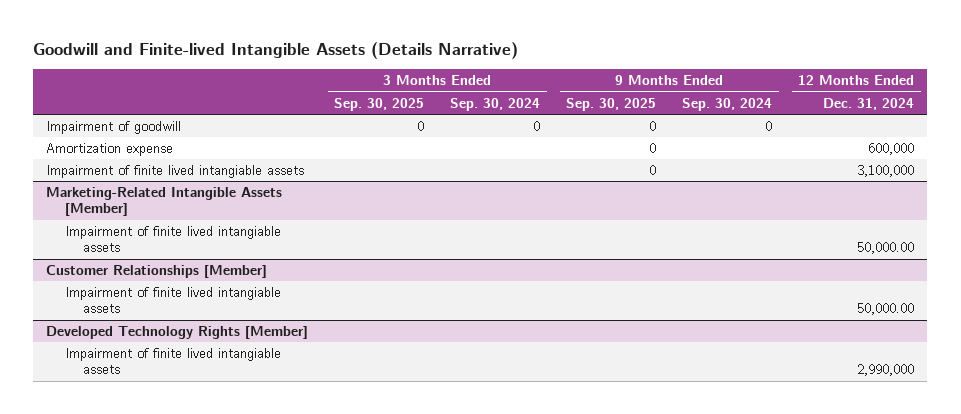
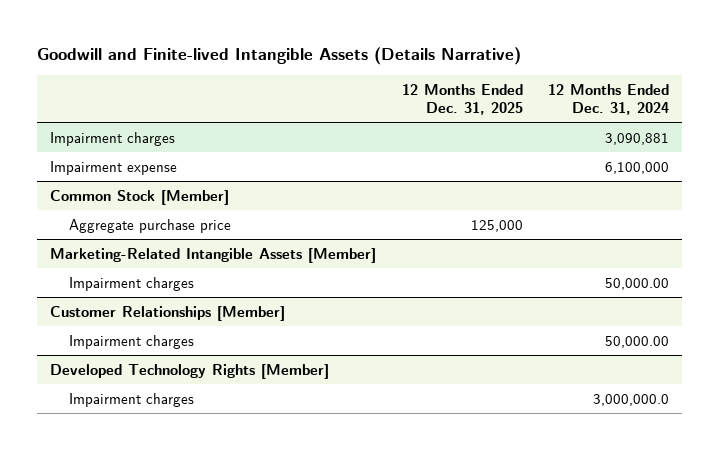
- | 3 Months Ended Sep. 30, 2025 | 3 Months Ended Sep. 30, 2024 | 9 Months Ended Sep. 30, 2025 | 9 Months Ended Sep. 30, 2024 | 12 Months Ended Dec. 31, 2024
+ | 12 Months Ended Dec. 31, 2025 | 12 Months Ended Dec. 31, 2024
- Impairment of goodwill | 0 | 0 | 0 | 0 |
- Amortization expense | | | 0 | | 600,000
- Impairment of finite lived intangiable assets | | | 0 | | 3,100,000
+ Impairment charges | | 3,090,881
+ Impairment expense | | 6,100,000
+ Common Stock [Member]
+ Aggregate purchase price | 125,000 |
@ Marketing-Related Intangible Assets [Member]
- Impairment of finite lived intangiable assets | | | | | 50,000.00
+ Impairment charges | | 50,000.00
@ Customer Relationships [Member]
- Impairment of finite lived intangiable assets | | | | | 50,000.00
+ Impairment charges | | 50,000.00
@ Developed Technology Rights [Member]
- Impairment of finite lived intangiable assets | | | | | 2,990,000
+ Impairment charges | | 3,000,000.0

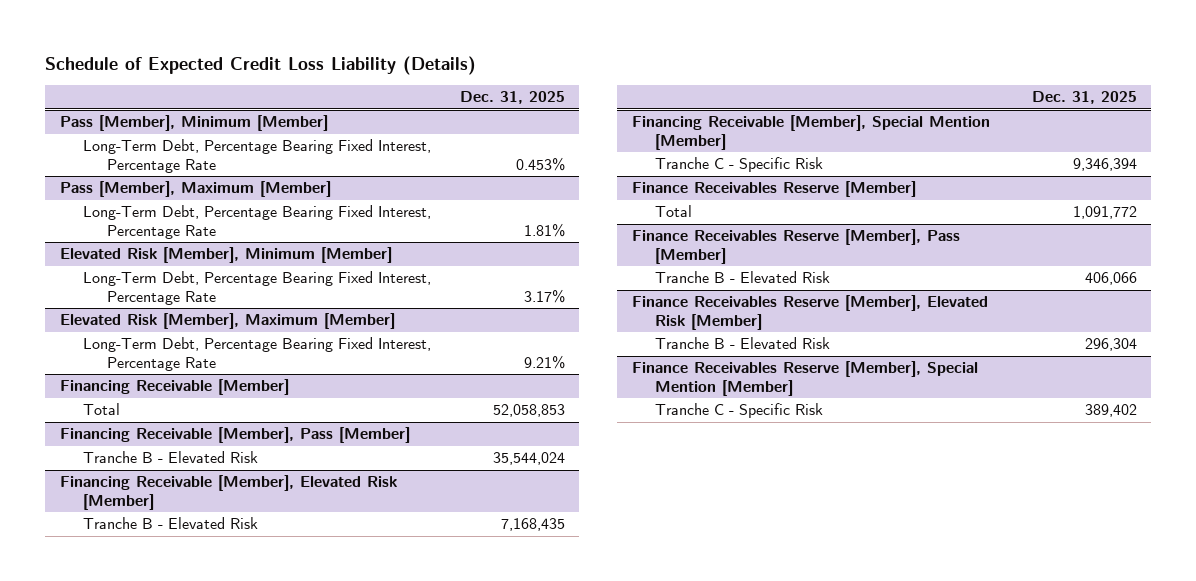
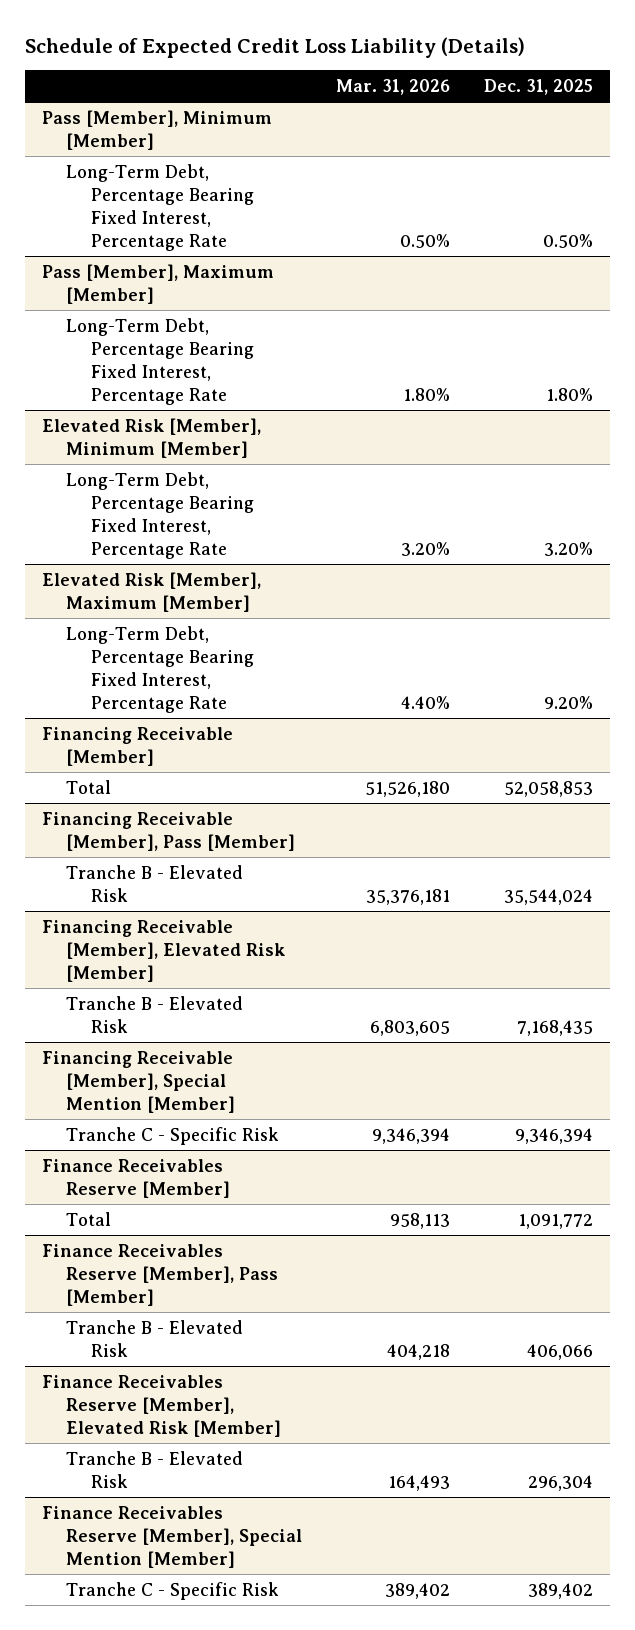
- | Dec. 31, 2025
+ | Mar. 31, 2026 | Dec. 31, 2025
@ Pass [Member], Minimum [Member]
- Long-Term Debt, Percentage Bearing Fixed Interest, Percentage Rate | 0.453%
+ Long-Term Debt, Percentage Bearing Fixed Interest, Percentage Rate | 0.50% | 0.50%
@ Pass [Member], Maximum [Member]
- Long-Term Debt, Percentage Bearing Fixed Interest, Percentage Rate | 1.81%
+ Long-Term Debt, Percentage Bearing Fixed Interest, Percentage Rate | 1.80% | 1.80%
@ Elevated Risk [Member], Minimum [Member]
- Long-Term Debt, Percentage Bearing Fixed Interest, Percentage Rate | 3.17%
+ Long-Term Debt, Percentage Bearing Fixed Interest, Percentage Rate | 3.20% | 3.20%
@ Elevated Risk [Member], Maximum [Member]
- Long-Term Debt, Percentage Bearing Fixed Interest, Percentage Rate | 9.21%
+ Long-Term Debt, Percentage Bearing Fixed Interest, Percentage Rate | 4.40% | 9.20%

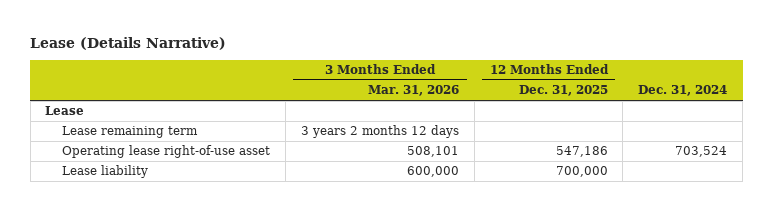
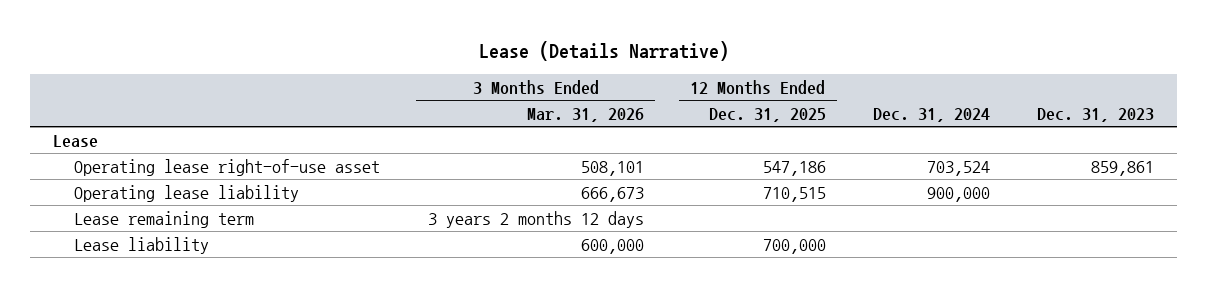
- | 3 Months Ended Mar. 31, 2026 | 12 Months Ended Dec. 31, 2025 | Dec. 31, 2024
+ | 3 Months Ended Mar. 31, 2026 | 12 Months Ended Dec. 31, 2025 | Dec. 31, 2024 | Dec. 31, 2023
+ Operating lease liability | 666,673 | 710,515 | 900,000 |
moved down: Lease remaining term | 3 years 2 months 12 days | | |

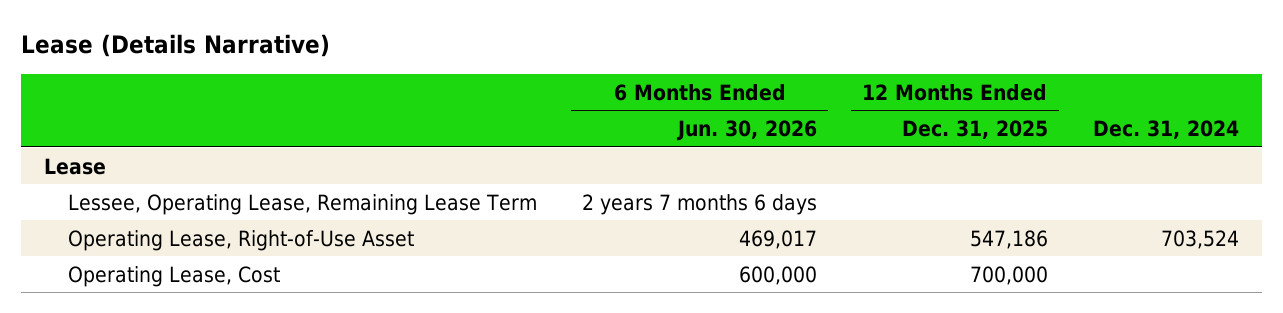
- | 3 Months Ended Mar. 31, 2026 | 12 Months Ended Dec. 31, 2025 | Dec. 31, 2024 | Dec. 31, 2023
+ | 6 Months Ended Jun. 30, 2026 | 12 Months Ended Dec. 31, 2025 | Dec. 31, 2024
- Operating lease right-of-use asset | 508,101 | 547,186 | 703,524 | 859,861
- Operating lease liability | 666,673 | 710,515 | 900,000 |
- Lease remaining term | 3 years 2 months 12 days | | |
- Lease liability | 600,000 | 700,000 | |
+ Lessee, Operating Lease, Remaining Lease Term | 2 years 7 months 6 days | |
+ Operating Lease, Right-of-Use Asset | 469,017 | 547,186 | 703,524
+ Operating Lease, Cost | 600,000 | 700,000 |

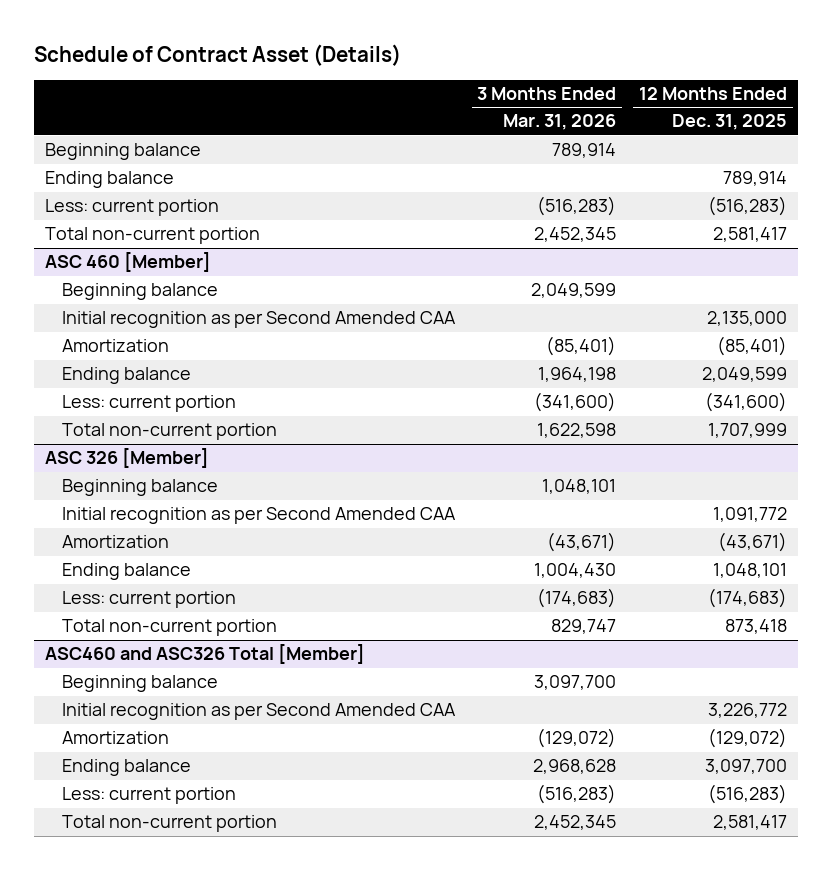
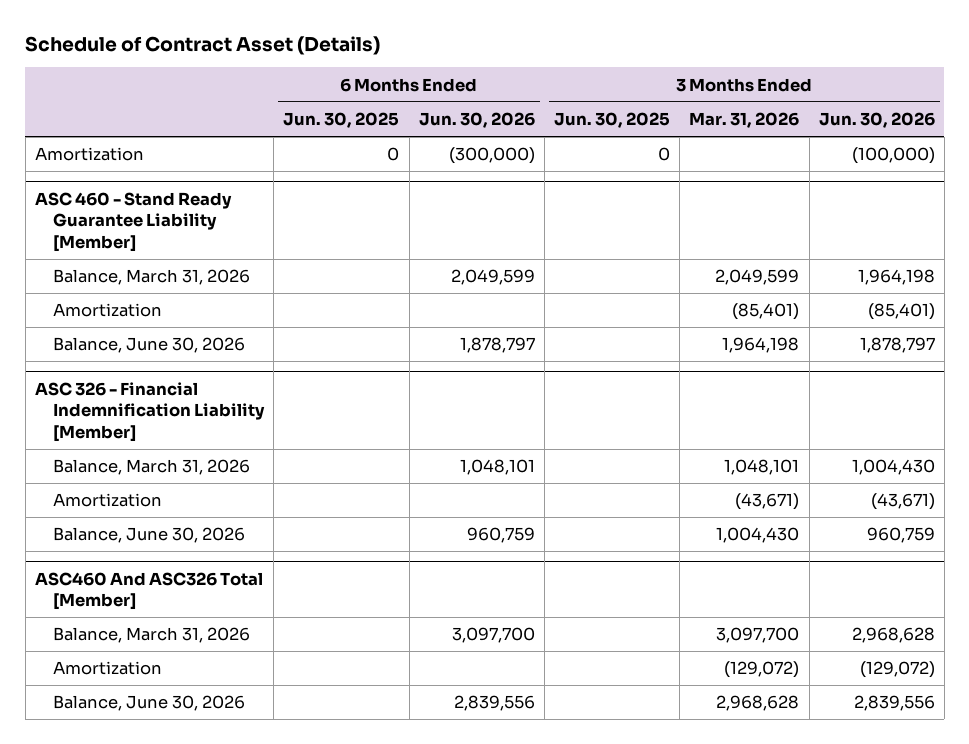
- | 3 Months Ended Mar. 31, 2026 | 12 Months Ended Dec. 31, 2025
+ | 6 Months Ended Jun. 30, 2025 | 6 Months Ended Jun. 30, 2026 | 3 Months Ended Jun. 30, 2025 | 3 Months Ended Mar. 31, 2026 | 3 Months Ended Jun. 30, 2026
- Beginning balance | 789,914 |
- Ending balance | | 789,914
- Less: current portion | (516,283) | (516,283)
- Total non-current portion | 2,452,345 | 2,581,417
- ASC 460 [Member]
- Beginning balance | 2,049,599 |
- Initial recognition as per Second Amended CAA | | 2,135,000
+ Amortization | 0 | (300,000) | 0 | | (100,000)
+ ASC 460 - Stand Ready Guarantee Liability [Member]
+ Balance, March 31, 2026 | | 2,049,599 | | 2,049,599 | 1,964,198
- Ending balance | 1,964,198 | 2,049,599
- Less: current portion | (341,600) | (341,600)
- Total non-current portion | 1,622,598 | 1,707,999
- ASC 326 [Member]
- Beginning balance | 1,048,101 |
- Initial recognition as per Second Amended CAA | | 1,091,772
+ Balance, June 30, 2026 | | 1,878,797 | | 1,964,198 | 1,878,797
+ ASC 326 - Financial Indemnification Liability [Member]
+ Balance, March 31, 2026 | | 1,048,101 | | 1,048,101 | 1,004,430
- Ending balance | 1,004,430 | 1,048,101
- Less: current portion | (174,683) | (174,683)
- Total non-current portion | 829,747 | 873,418
- ASC460 and ASC326 Total [Member]
- Beginning balance | 3,097,700 |
- Initial recognition as per Second Amended CAA | | 3,226,772
+ Balance, June 30, 2026 | | 960,759 | | 1,004,430 | 960,759
+ ASC460 And ASC326 Total [Member]
+ Balance, March 31, 2026 | | 3,097,700 | | 3,097,700 | 2,968,628
- Ending balance | 2,968,628 | 3,097,700
- Less: current portion | (516,283) | (516,283)
- Total non-current portion | 2,452,345 | 2,581,417
+ Balance, June 30, 2026 | | 2,839,556 | | 2,968,628 | 2,839,556

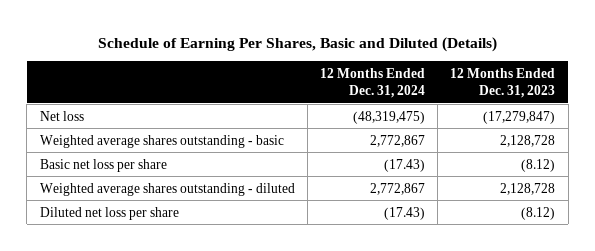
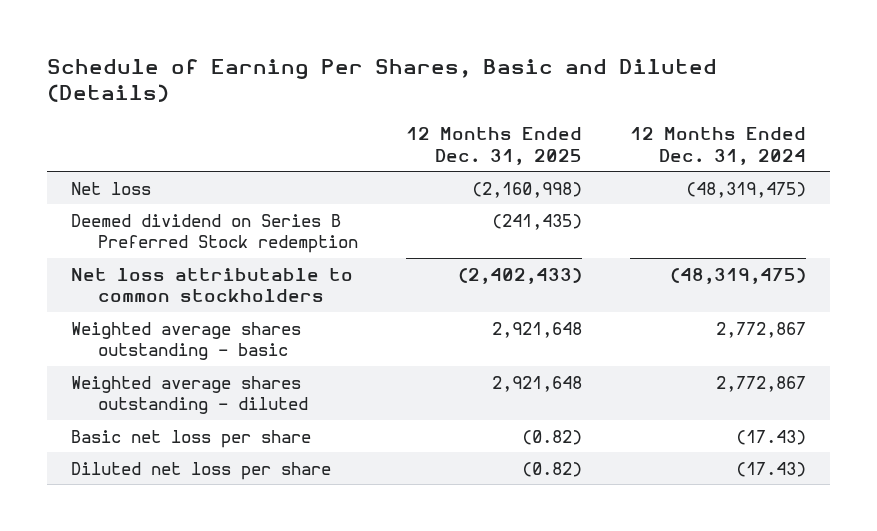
- | 12 Months Ended Dec. 31, 2024 | 12 Months Ended Dec. 31, 2023
+ | 12 Months Ended Dec. 31, 2025 | 12 Months Ended Dec. 31, 2024
+ Deemed dividend on Series B Preferred Stock redemption | (241,435) |
+ Net loss attributable to common stockholders | (2,402,433) | (48,319,475)
moved down: Basic net loss per share | (0.82) | (17.43)

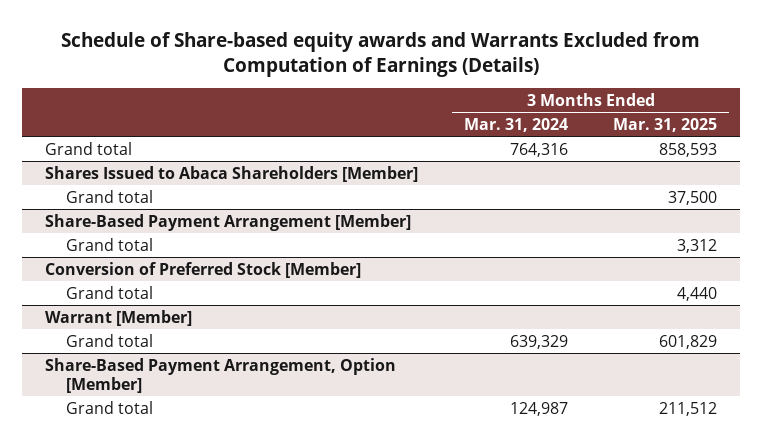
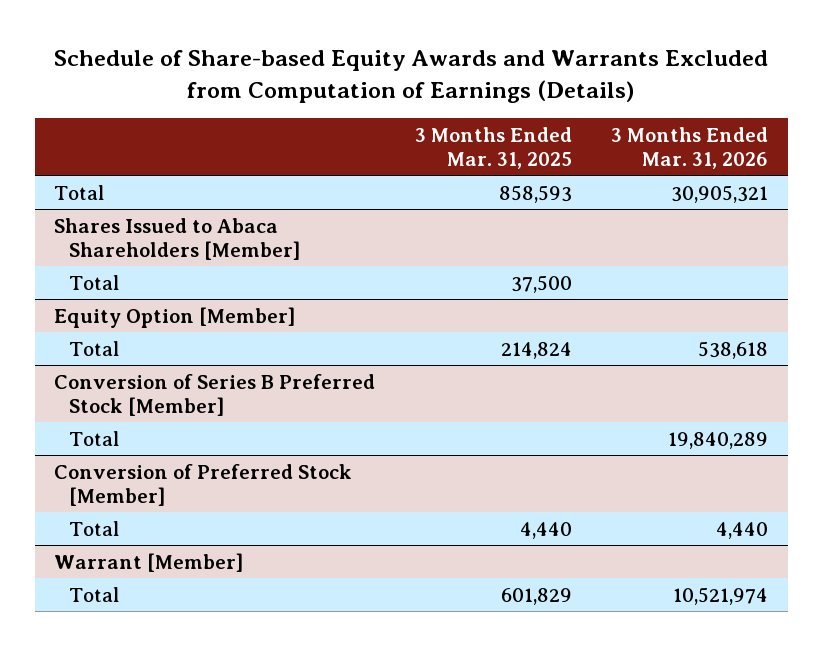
- Schedule of Share-based equity awards and Warrants Excluded from Computation of Earnings (Details)
+ Schedule of Share-based Equity Awards and Warrants Excluded from Computation of Earnings (Details)
- | 3 Months Ended Mar. 31, 2024 | 3 Months Ended Mar. 31, 2025
+ | 3 Months Ended Mar. 31, 2025 | 3 Months Ended Mar. 31, 2026
- Grand total | 764,316 | 858,593
+ Total | 858,593 | 30,905,321
@ Shares Issued to Abaca Shareholders [Member]
- Grand total | | 37,500
- Share-Based Payment Arrangement [Member]
- Grand total | | 3,312
@ Shares Issued to Abaca Shareholders [Member]
+ Total | 37,500 |
+ Equity Option [Member]
+ Total | 214,824 | 538,618
+ Conversion of Series B Preferred Stock [Member]
+ Total | | 19,840,289
@ Conversion of Preferred Stock [Member]
- Grand total | | 4,440
+ Total | 4,440 | 4,440
@ Warrant [Member]
- Grand total | 639,329 | 601,829
- Share-Based Payment Arrangement, Option [Member]
- Grand total | 124,987 | 211,512
@ Warrant [Member]
+ Total | 601,829 | 10,521,974

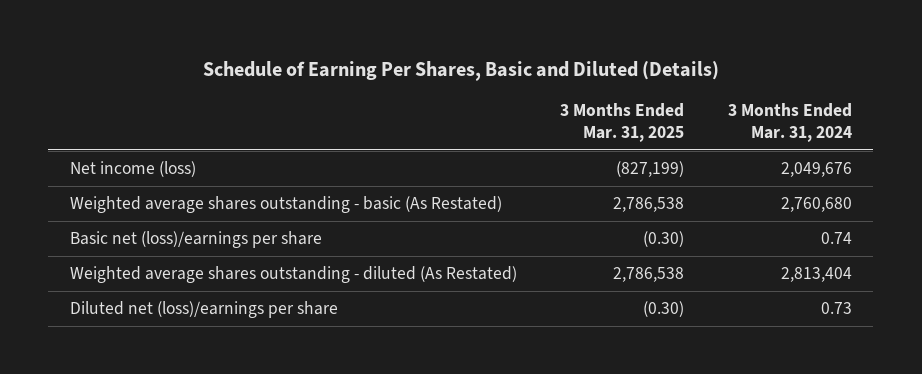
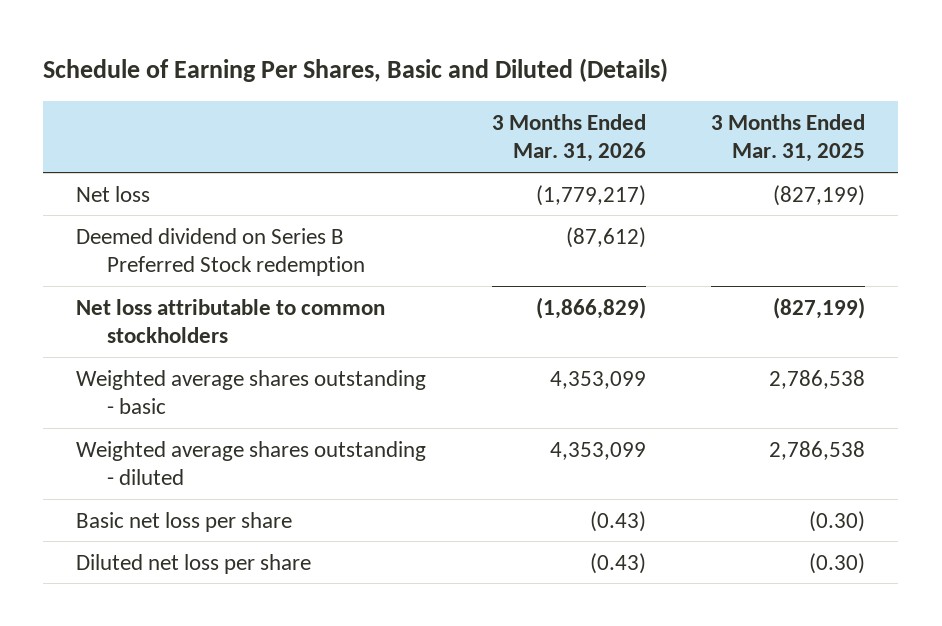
- | 3 Months Ended Mar. 31, 2025 | 3 Months Ended Mar. 31, 2024
+ | 3 Months Ended Mar. 31, 2026 | 3 Months Ended Mar. 31, 2025
- Net income (loss) | (827,199) | 2,049,676
- Weighted average shares outstanding - basic (As Restated) | 2,786,538 | 2,760,680
- Basic net (loss)/earnings per share | (0.30) | 0.74
- Weighted average shares outstanding - diluted (As Restated) | 2,786,538 | 2,813,404
- Diluted net (loss)/earnings per share | (0.30) | 0.73
+ Net loss | (1,779,217) | (827,199)
+ Deemed dividend on Series B Preferred Stock redemption | (87,612) |
+ Net loss attributable to common stockholders | (1,866,829) | (827,199)
+ Weighted average shares outstanding - basic | 4,353,099 | 2,786,538
+ Weighted average shares outstanding - diluted | 4,353,099 | 2,786,538
+ Basic net loss per share | (0.43) | (0.30)
+ Diluted net loss per share | (0.43) | (0.30)

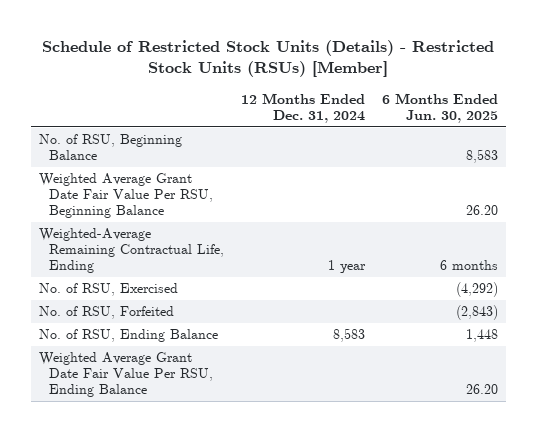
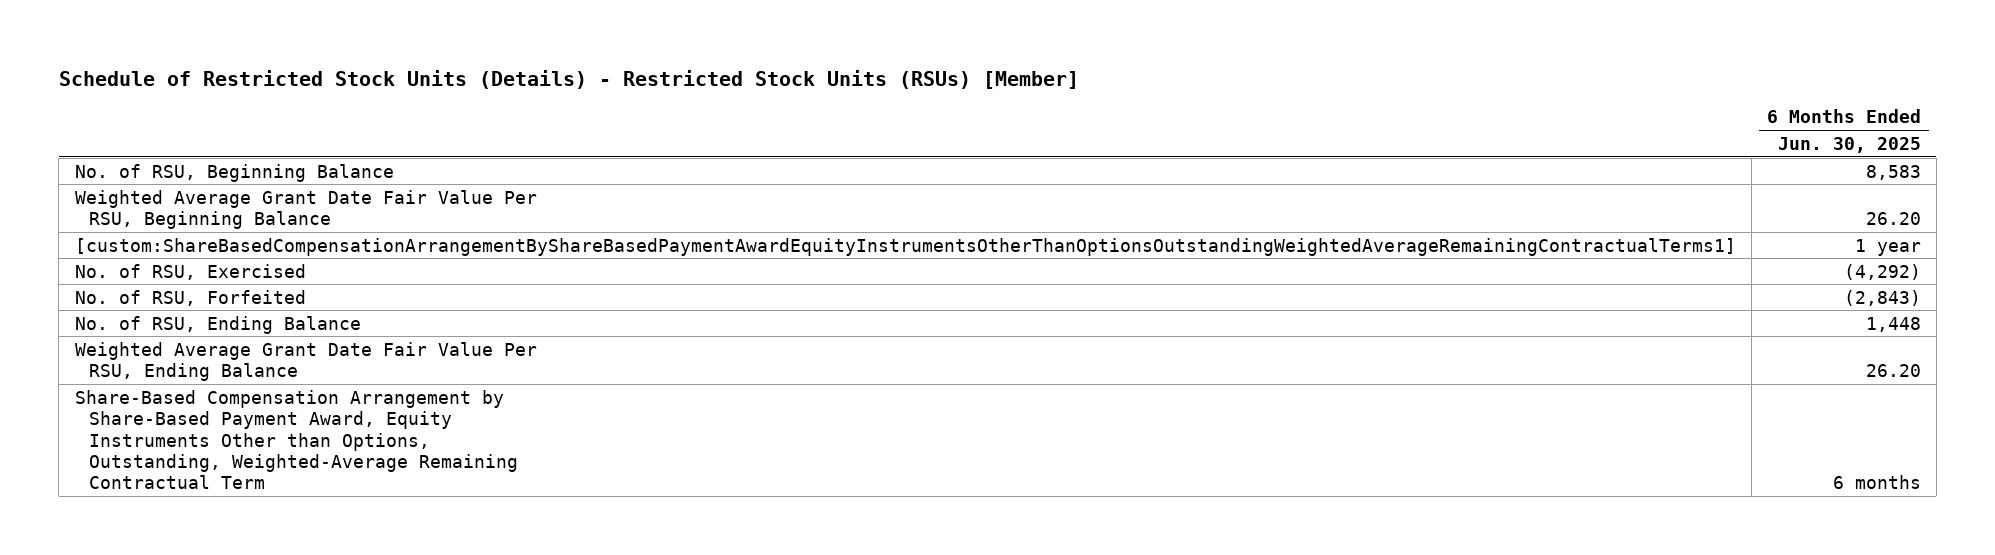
- | 12 Months Ended Dec. 31, 2024 | 6 Months Ended Jun. 30, 2025
+ | 6 Months Ended Jun. 30, 2025
- Weighted-Average Remaining Contractual Life, Ending | 1 year | 6 months
+ [custom:ShareBasedCompensationArrangementByShareBasedPaymentAwardEquityInstrumentsOtherThanOptionsOutstandingWeightedAverageRemainingContractualTerms1] | 1 year
+ Share-Based Compensation Arrangement by Share-Based Payment Award, Equity Instruments Other than Options, Outstanding, Weighted-Average Remaining Contractual Term | 6 months

